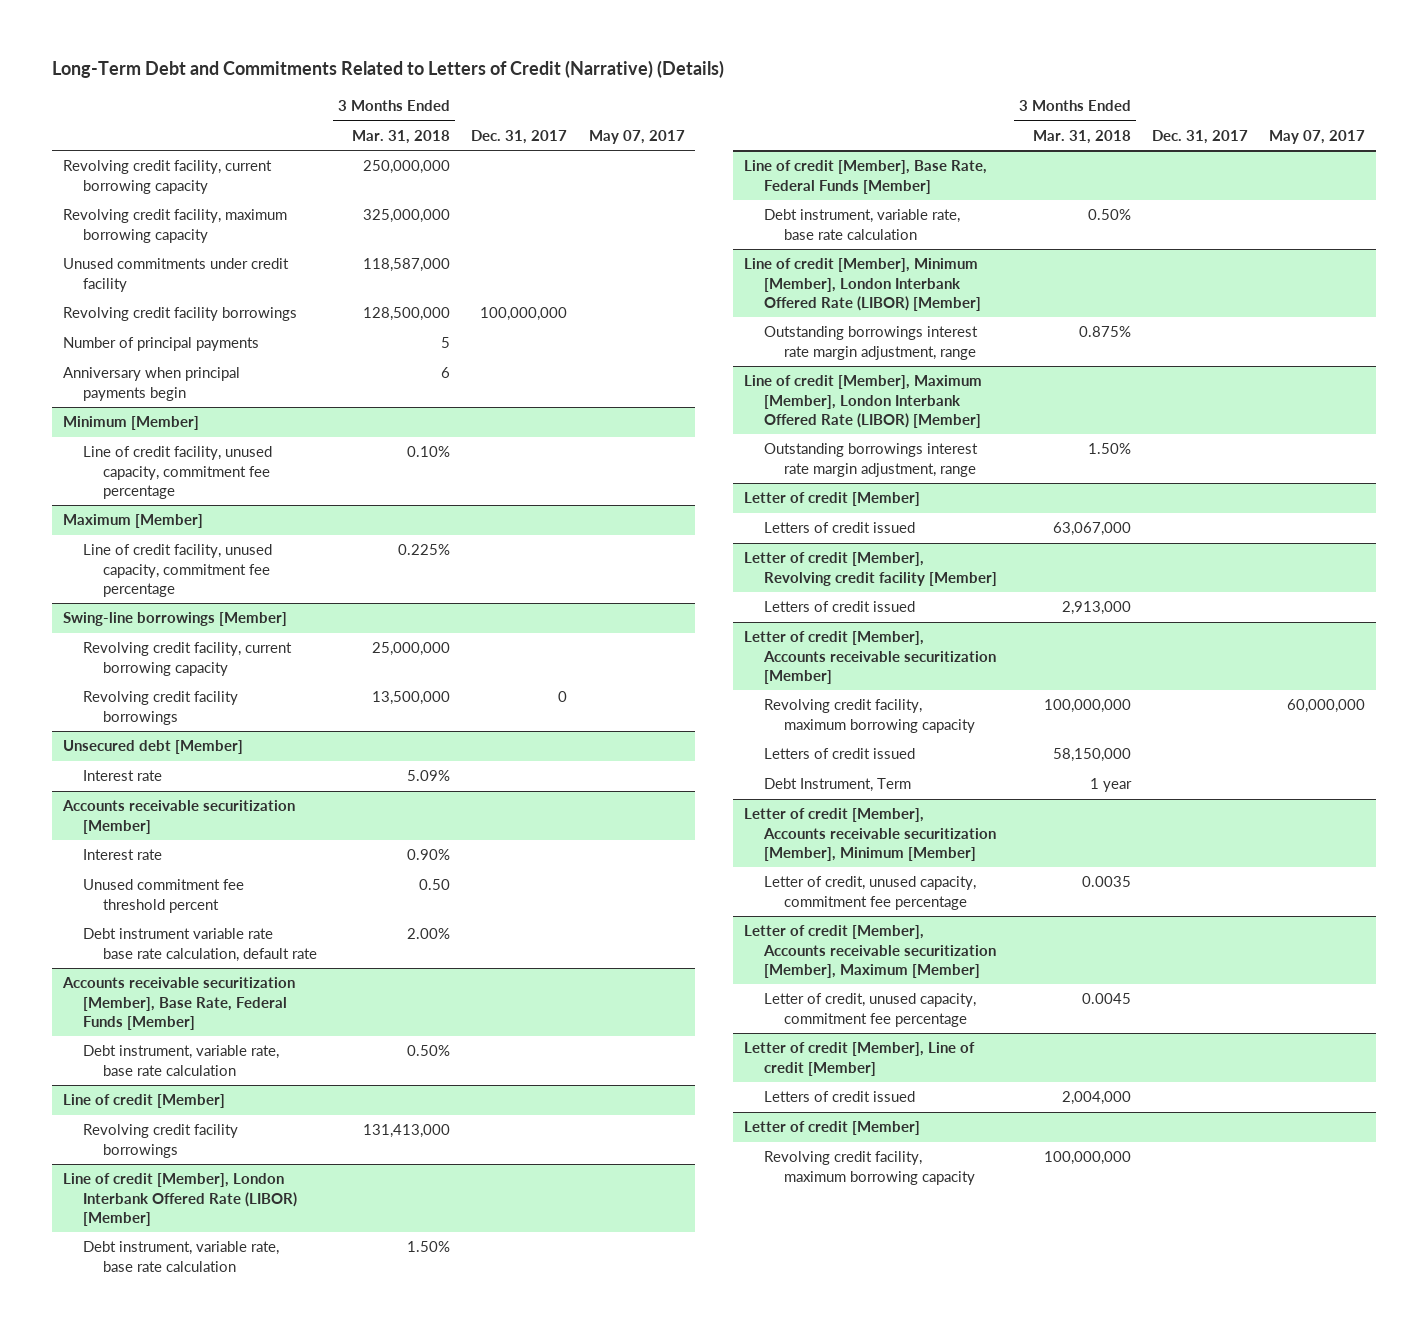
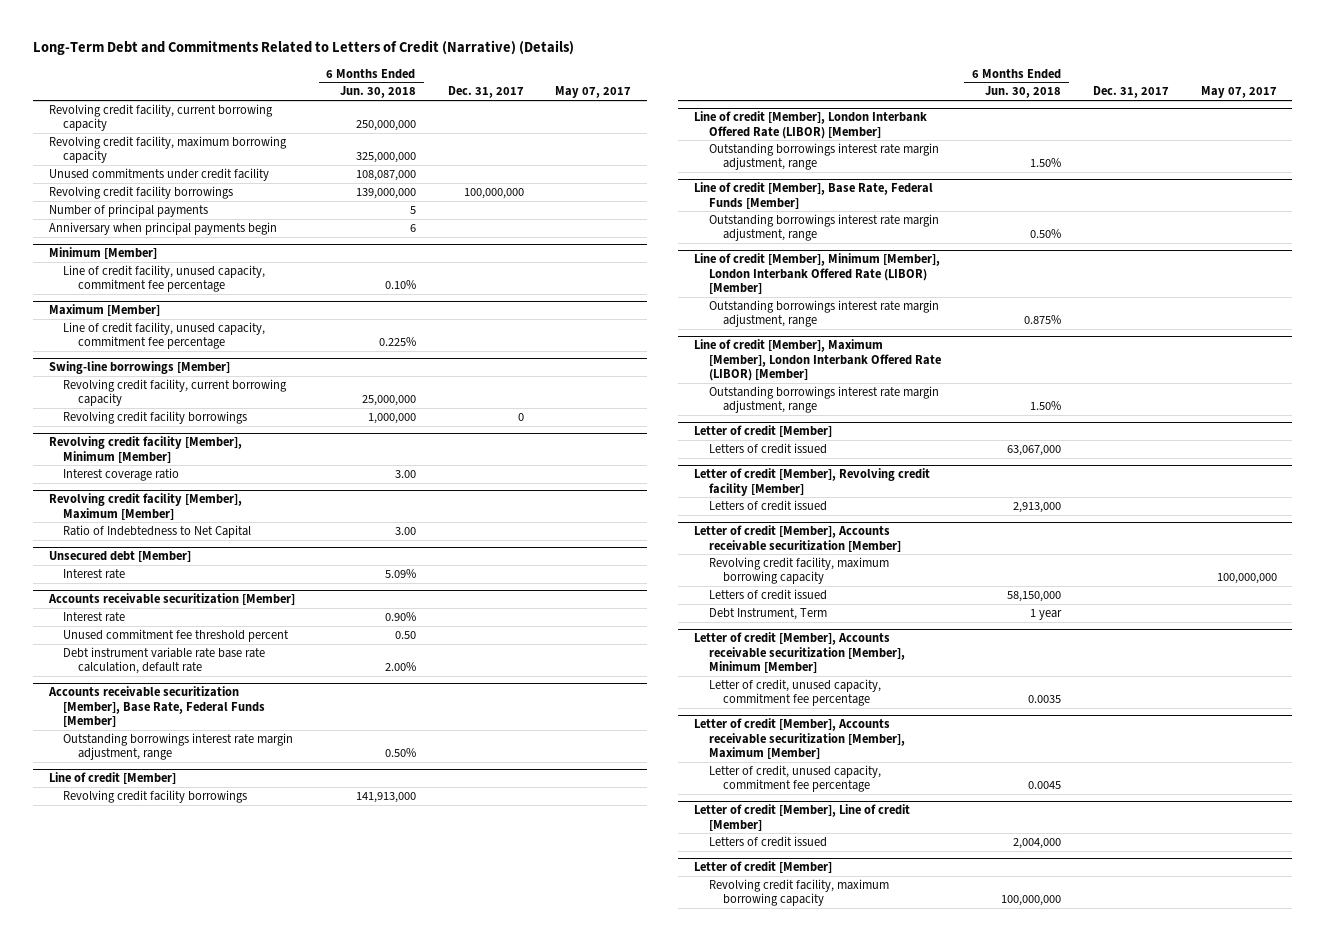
- | 3 Months Ended Mar. 31, 2018 | Dec. 31, 2017 | May 07, 2017
+ | 6 Months Ended Jun. 30, 2018 | Dec. 31, 2017 | May 07, 2017
+ Revolving credit facility [Member], Minimum [Member]
+ Interest coverage ratio | 3.00 | |
+ Revolving credit facility [Member], Maximum [Member]
+ Ratio of Indebtedness to Net Capital | 3.00 | |
@ Accounts receivable securitization [Member], Base Rate, Federal Funds [Member]
- Debt instrument, variable rate, base rate calculation | 0.50% | |
+ Outstanding borrowings interest rate margin adjustment, range | 0.50% | |
@ Line of credit [Member], London Interbank Offered Rate (LIBOR) [Member]
- Debt instrument, variable rate, base rate calculation | 1.50% | |
+ Outstanding borrowings interest rate margin adjustment, range | 1.50% | |
@ Line of credit [Member], Base Rate, Federal Funds [Member]
- Debt instrument, variable rate, base rate calculation | 0.50% | |
+ Outstanding borrowings interest rate margin adjustment, range | 0.50% | |
@ Letter of credit [Member], Accounts receivable securitization [Member]
- Revolving credit facility, maximum borrowing capacity | 100,000,000 | | 60,000,000
+ Revolving credit facility, maximum borrowing capacity | | | 100,000,000

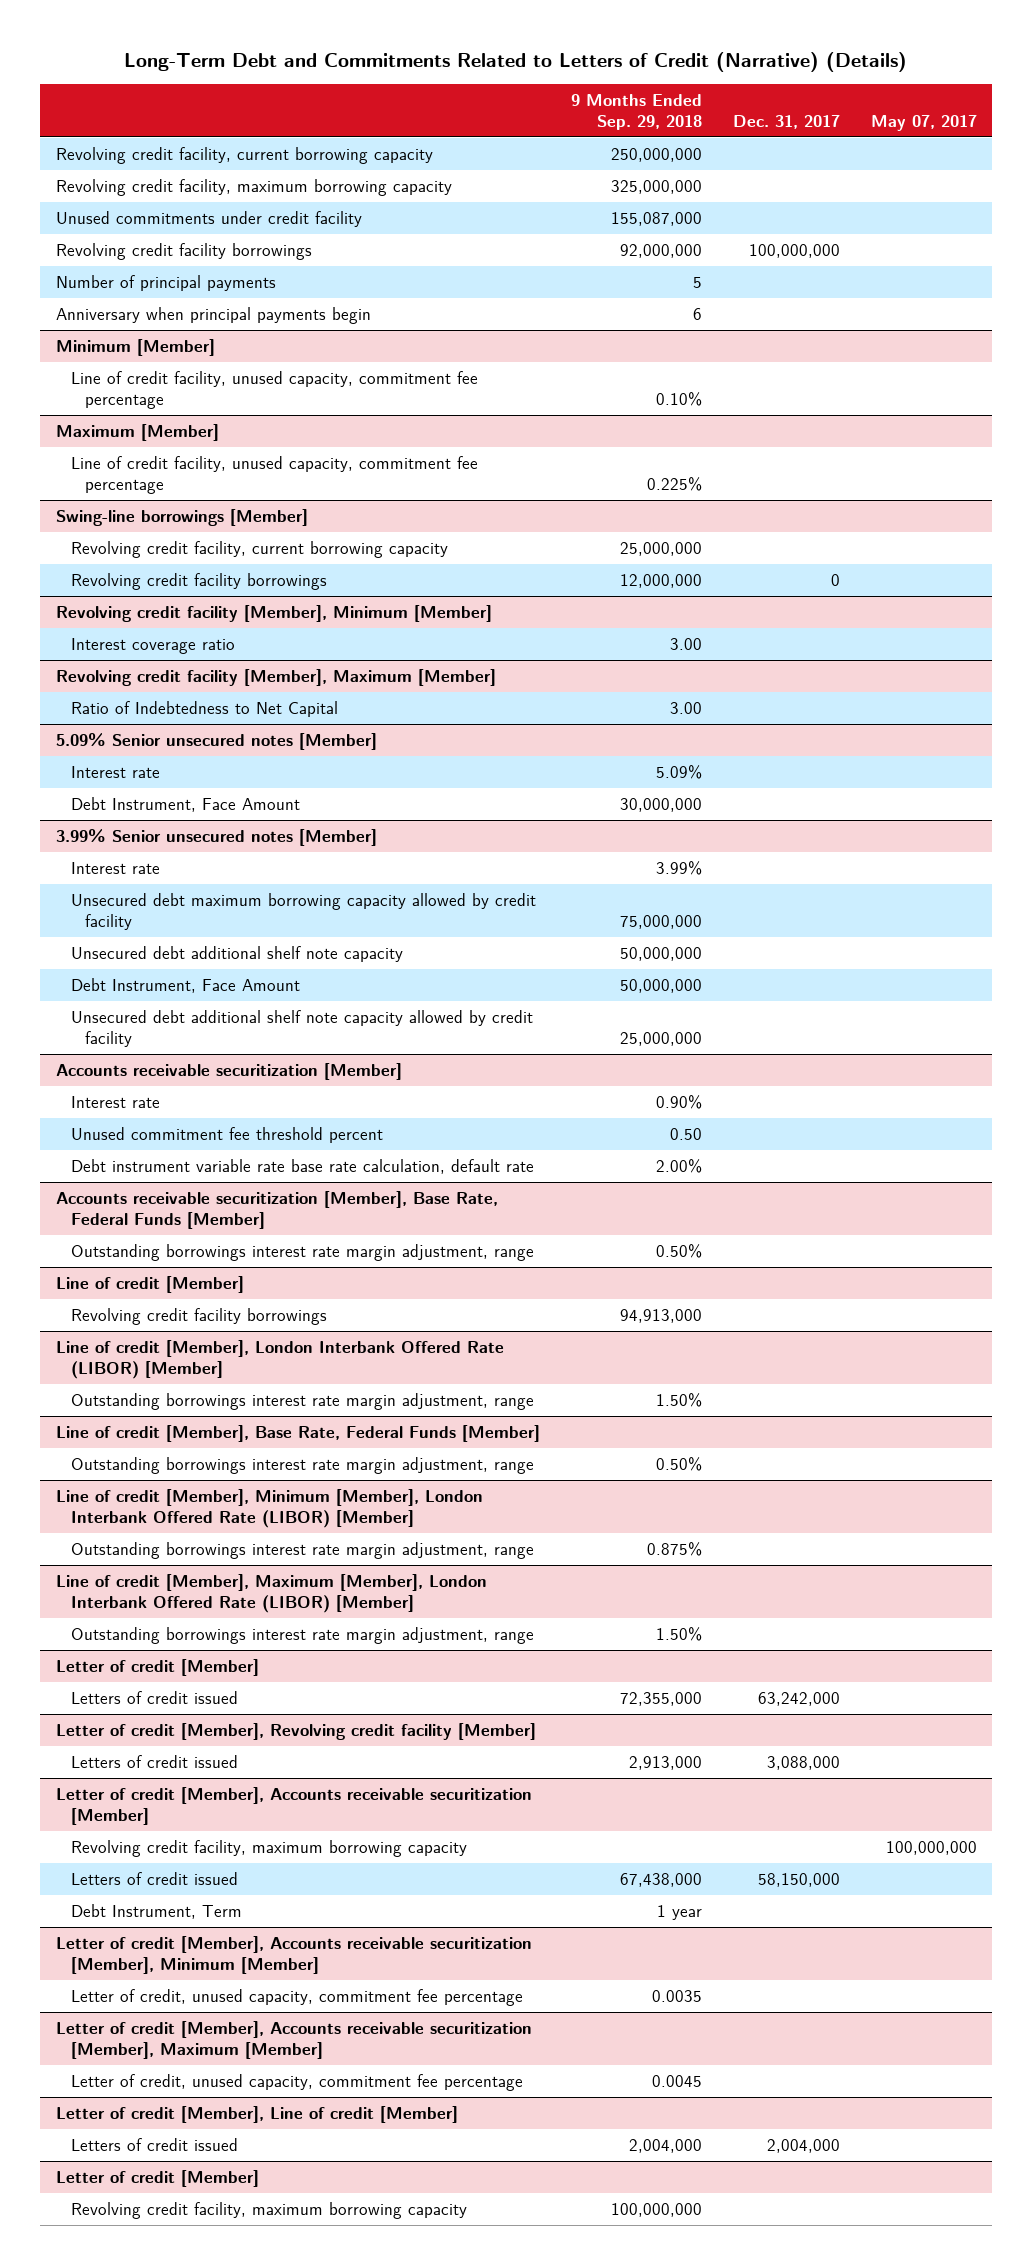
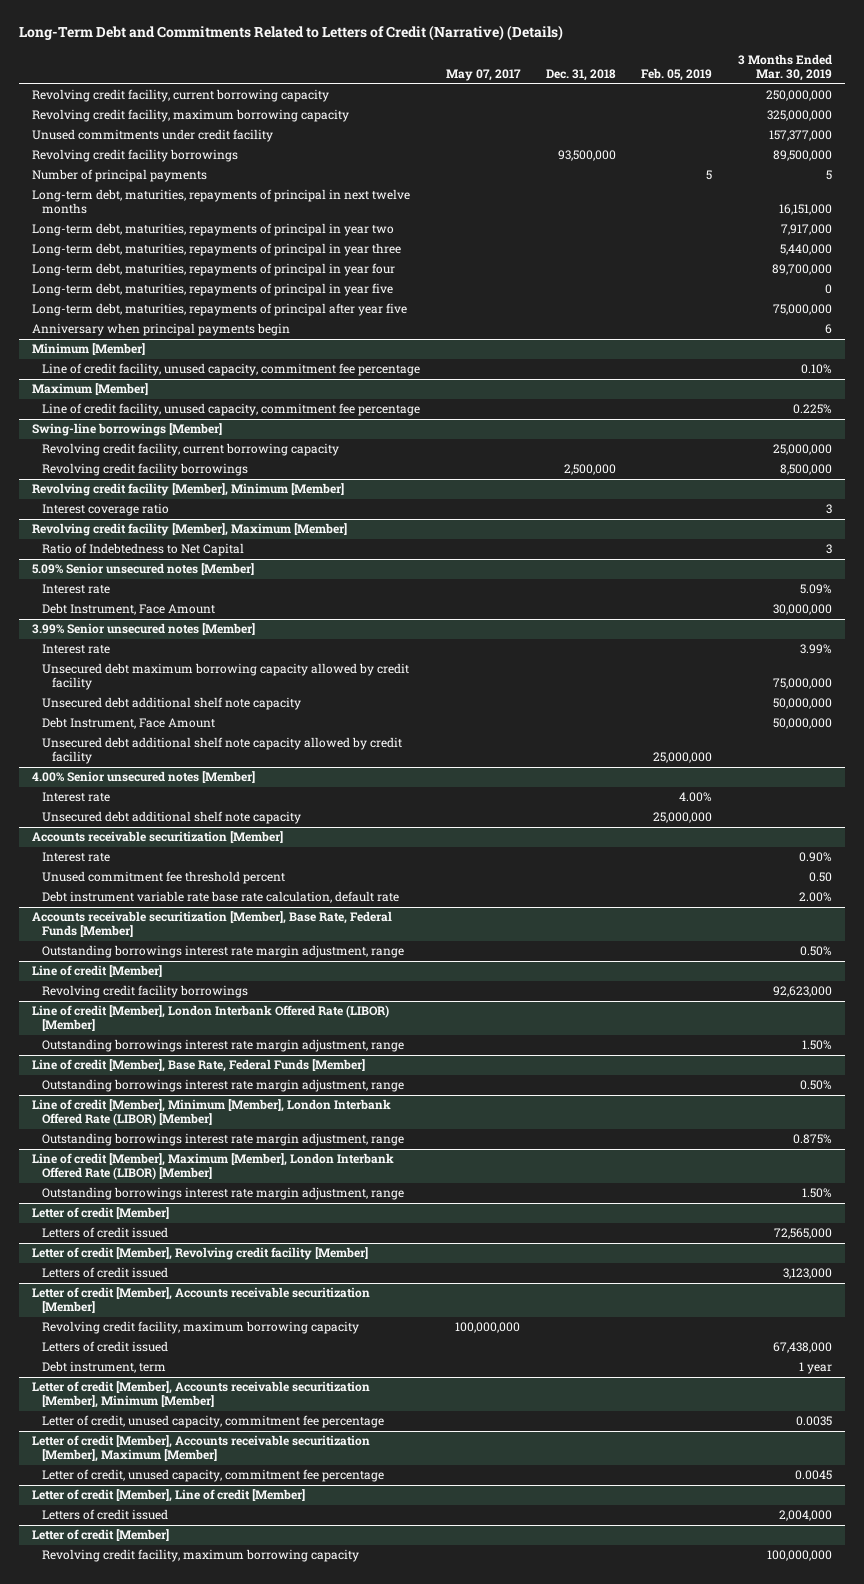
- | 9 Months Ended Sep. 29, 2018 | Dec. 31, 2017 | May 07, 2017
+ | May 07, 2017 | Dec. 31, 2018 | Feb. 05, 2019 | 3 Months Ended Mar. 30, 2019
+ Long-term debt, maturities, repayments of principal in next twelve months | | | | 16,151,000
+ Long-term debt, maturities, repayments of principal in year two | | | | 7,917,000
+ Long-term debt, maturities, repayments of principal in year three | | | | 5,440,000
+ Long-term debt, maturities, repayments of principal in year four | | | | 89,700,000
+ Long-term debt, maturities, repayments of principal in year five | | | | 0
+ Long-term debt, maturities, repayments of principal after year five | | | | 75,000,000
+ 4.00% Senior unsecured notes [Member]
+ Interest rate | | | 4.00% |
+ Unsecured debt additional shelf note capacity | | | 25,000,000 |
@ Letter of credit [Member], Accounts receivable securitization [Member]
- Debt Instrument, Term | 1 year | |
+ Debt instrument, term | | | | 1 year

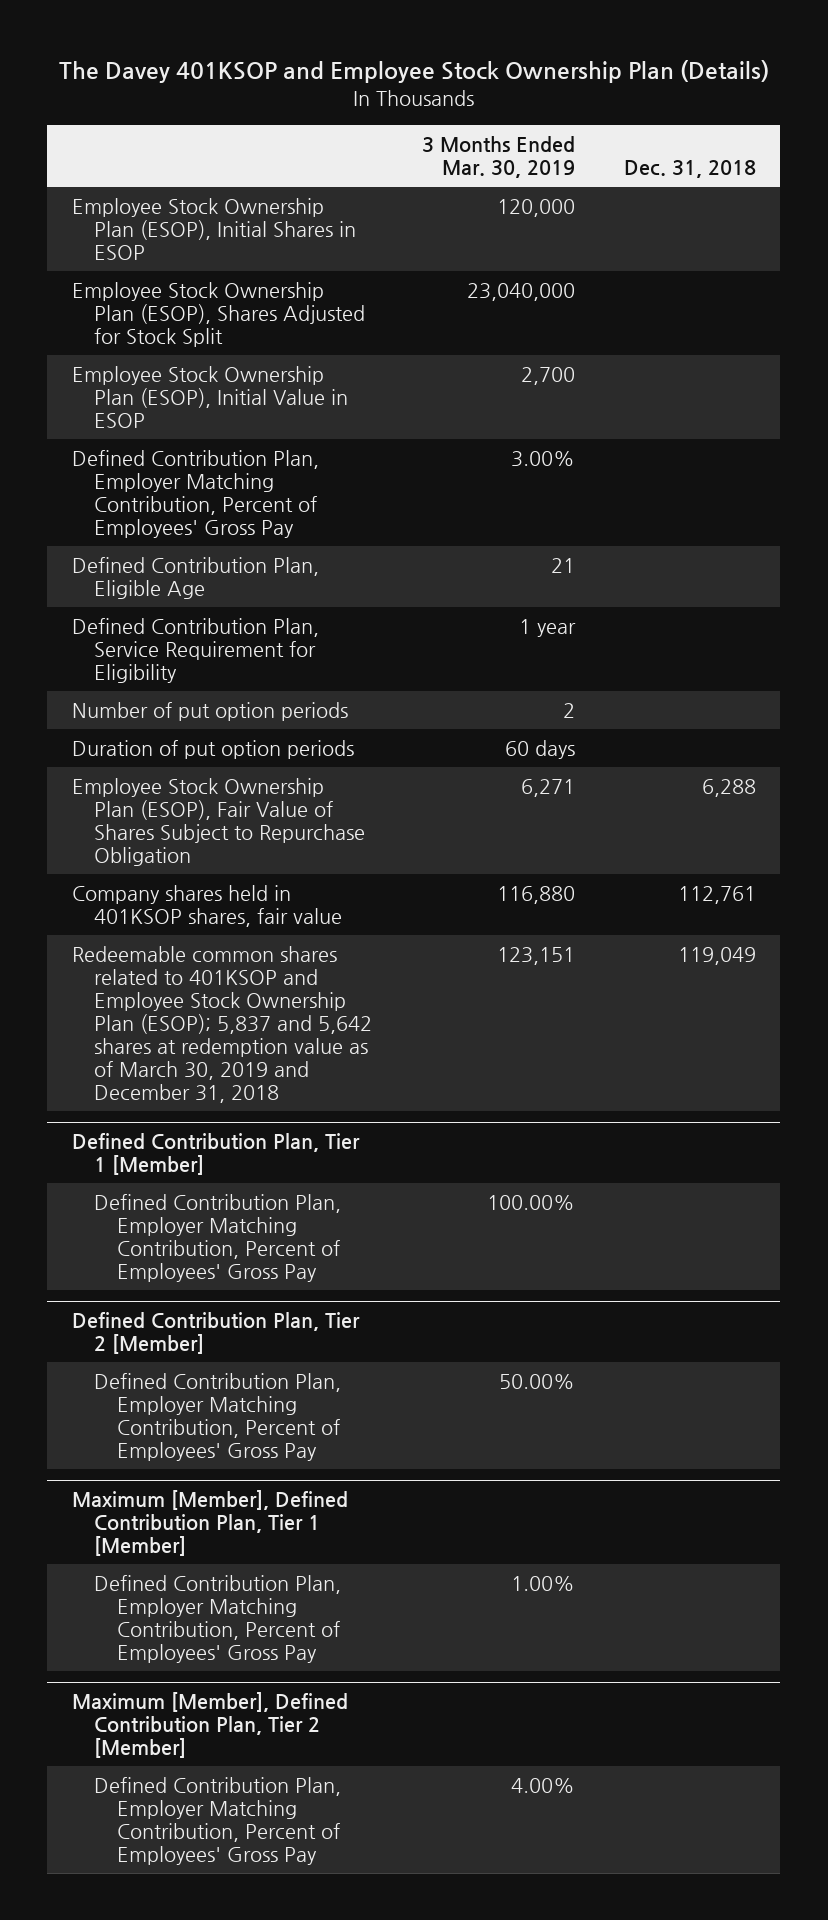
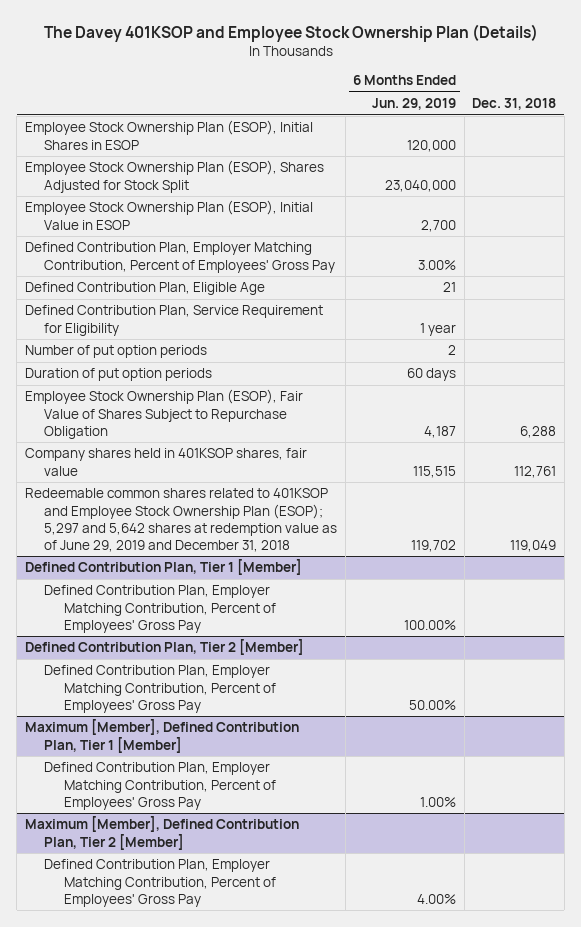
- | 3 Months Ended Mar. 30, 2019 | Dec. 31, 2018
+ | 6 Months Ended Jun. 29, 2019 | Dec. 31, 2018
- Redeemable common shares related to 401KSOP and Employee Stock Ownership Plan (ESOP); 5,837 and 5,642 shares at redemption value as of March 30, 2019 and December 31, 2018 | 123,151 | 119,049
+ Redeemable common shares related to 401KSOP and Employee Stock Ownership Plan (ESOP); 5,297 and 5,642 shares at redemption value as of June 29, 2019 and December 31, 2018 | 119,702 | 119,049

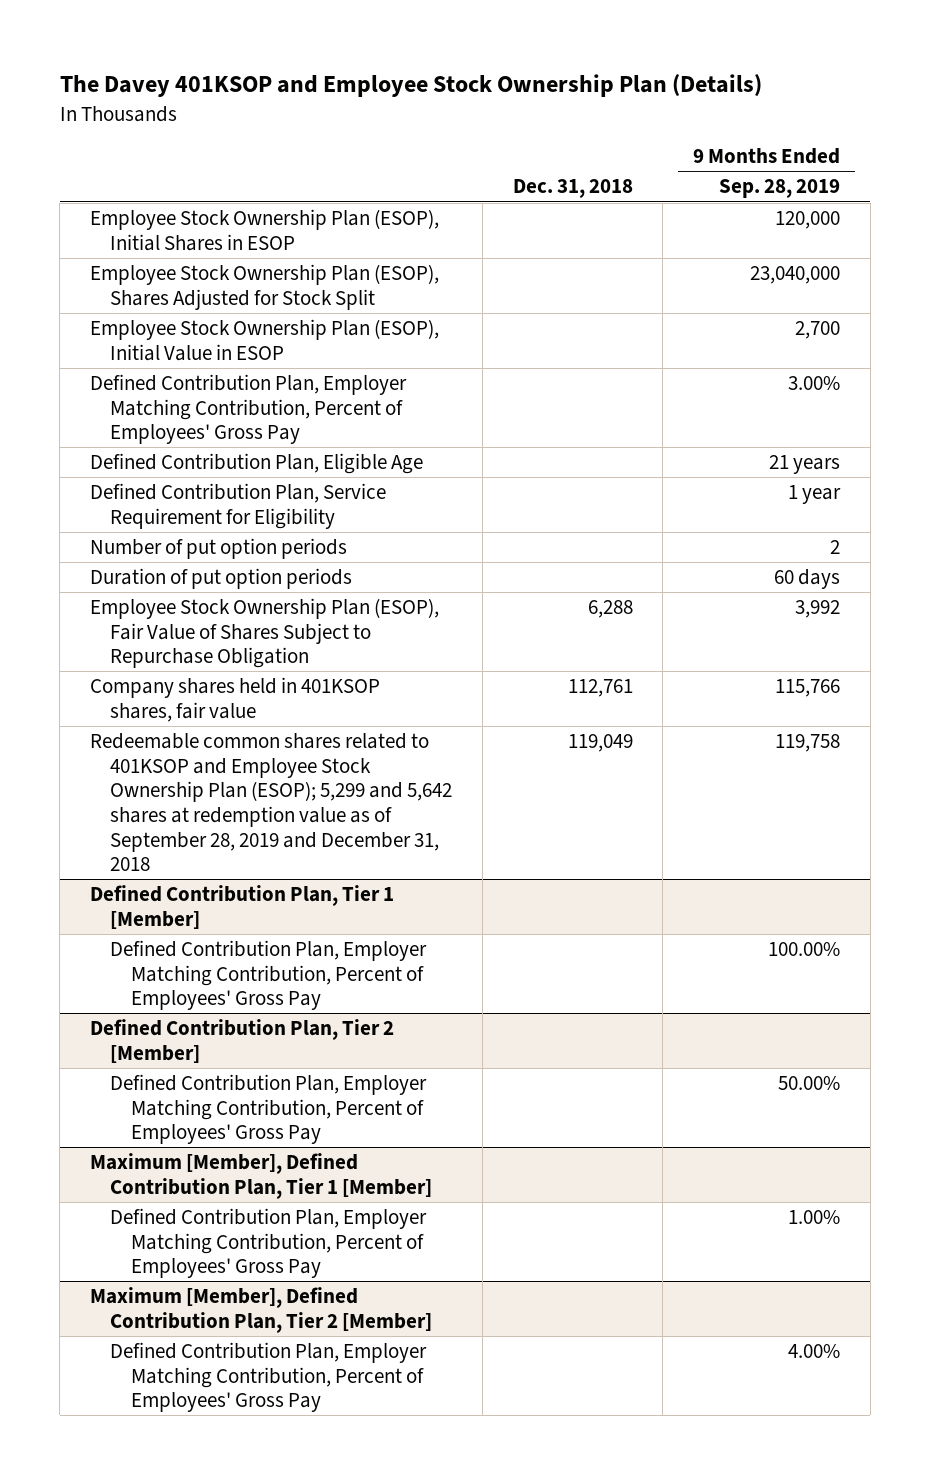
- | 6 Months Ended Jun. 29, 2019 | Dec. 31, 2018
+ | Dec. 31, 2018 | 9 Months Ended Sep. 28, 2019
- Redeemable common shares related to 401KSOP and Employee Stock Ownership Plan (ESOP); 5,297 and 5,642 shares at redemption value as of June 29, 2019 and December 31, 2018 | 119,702 | 119,049
+ Redeemable common shares related to 401KSOP and Employee Stock Ownership Plan (ESOP); 5,299 and 5,642 shares at redemption value as of September 28, 2019 and December 31, 2018 | 119,049 | 119,758

